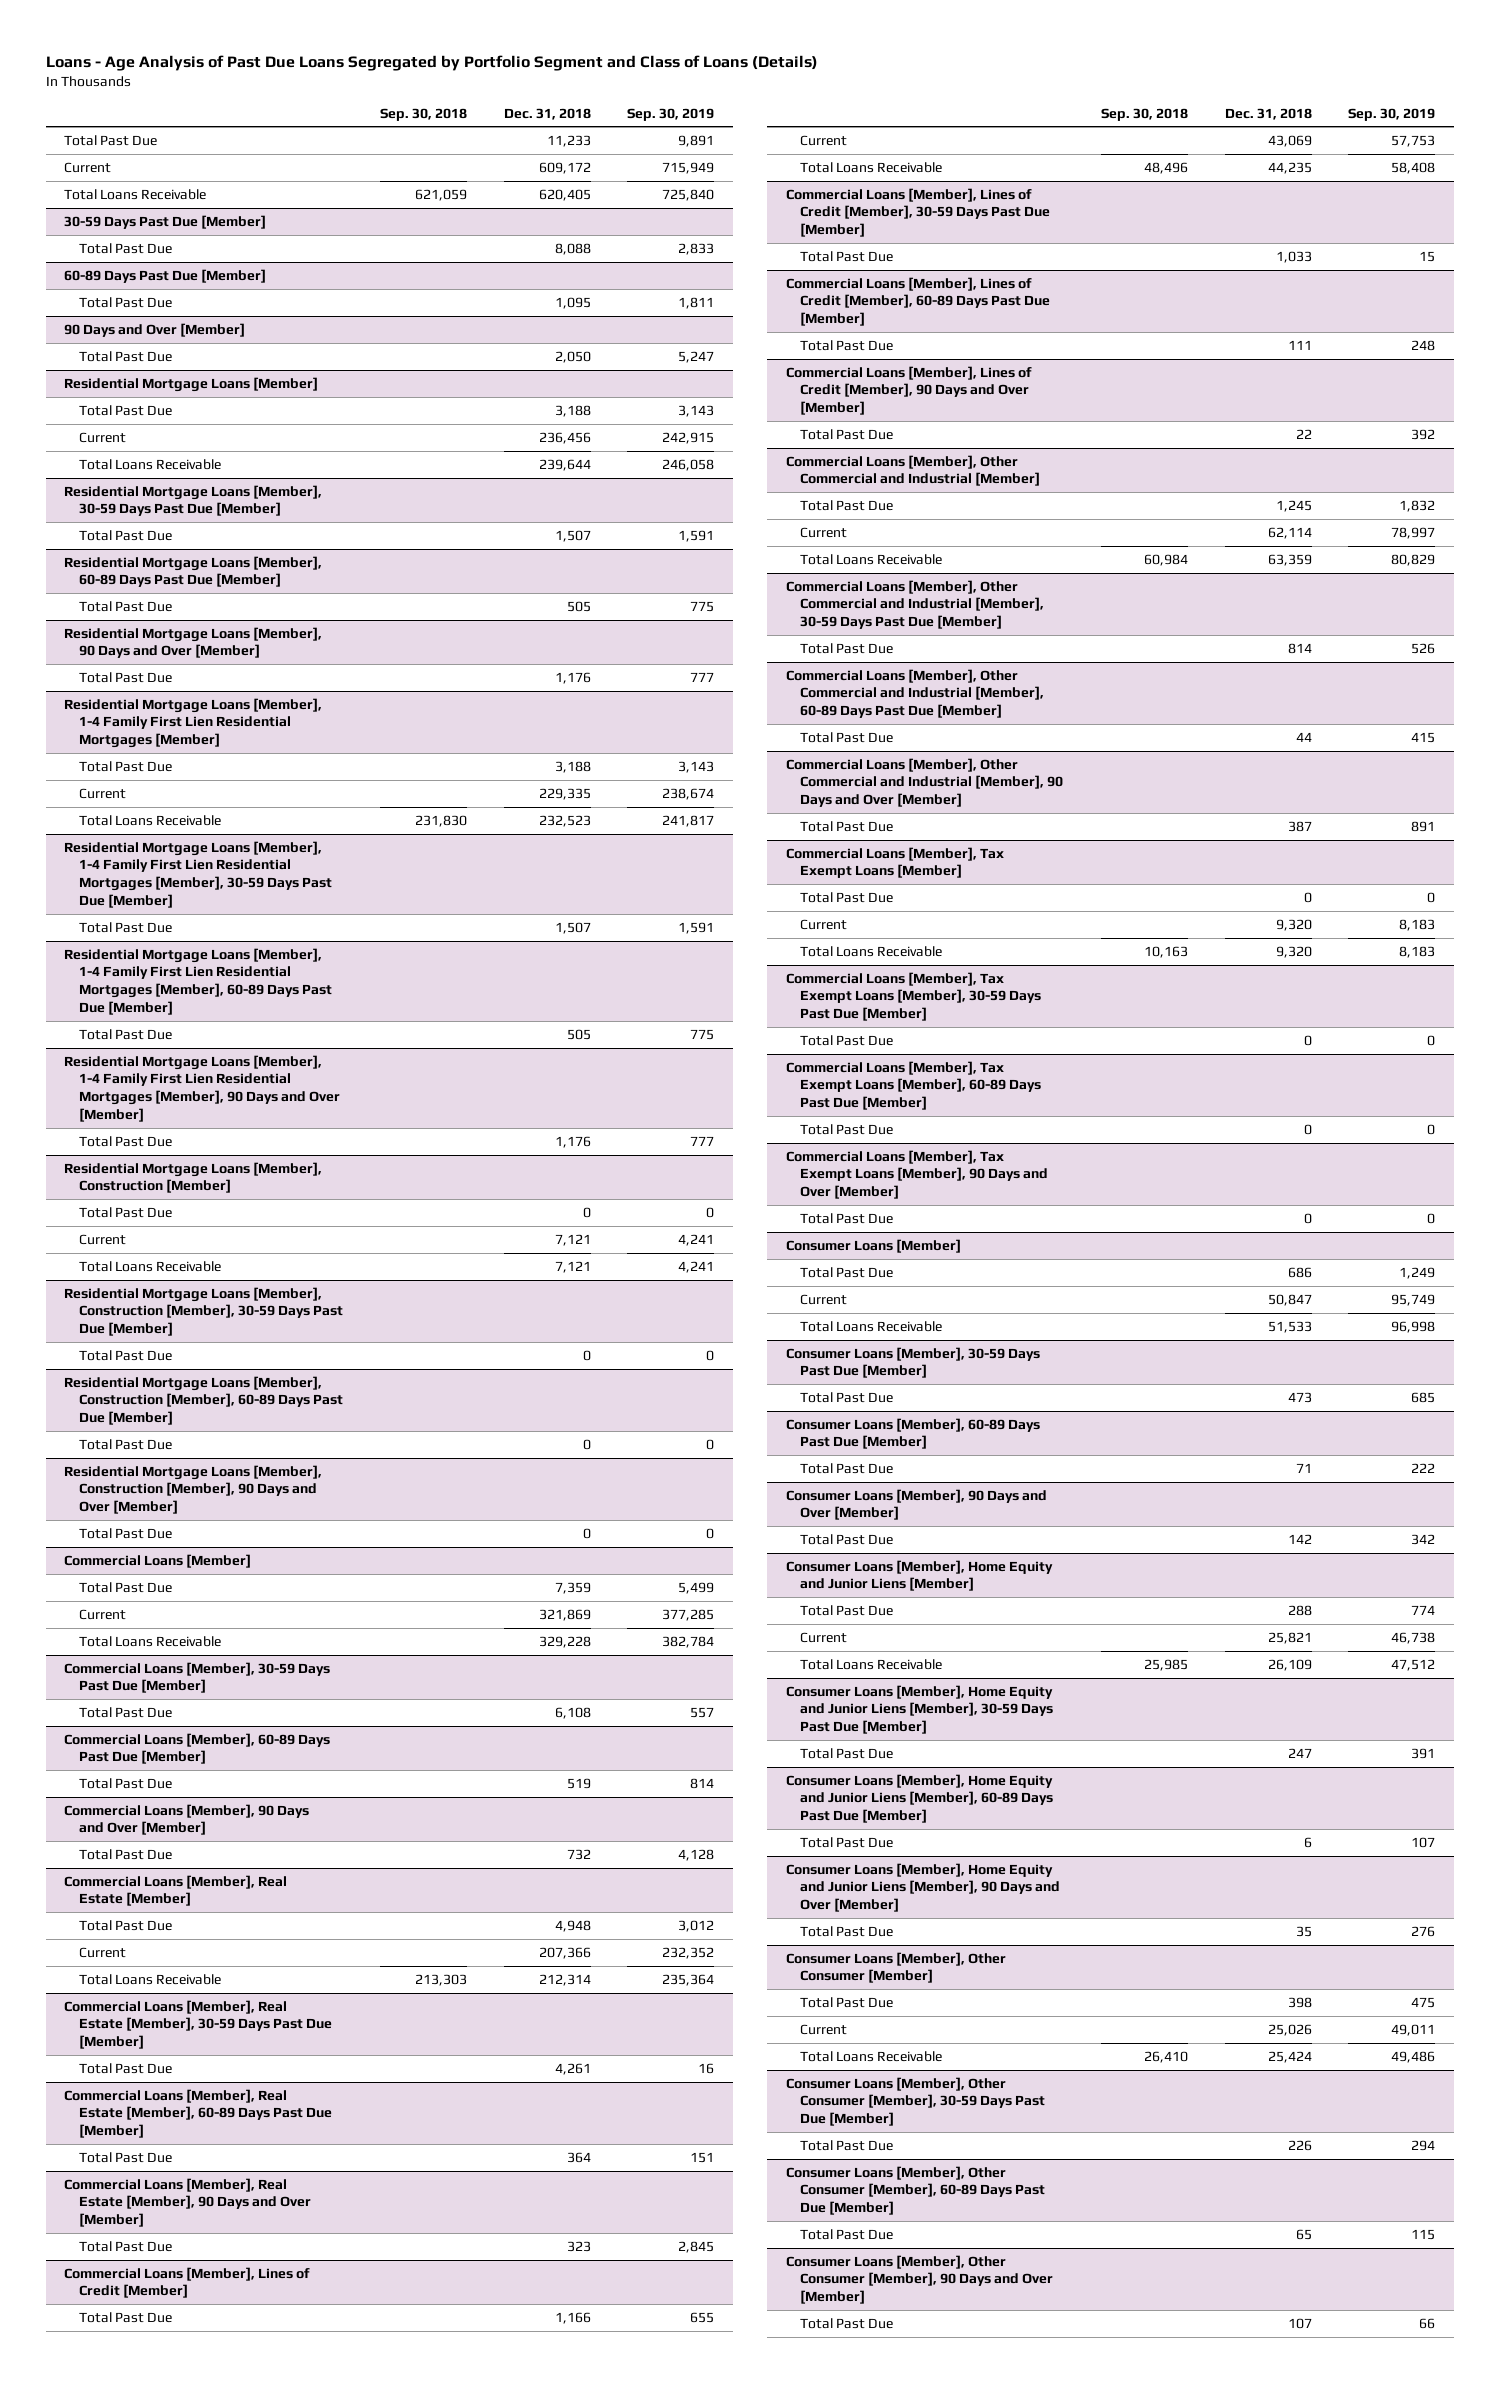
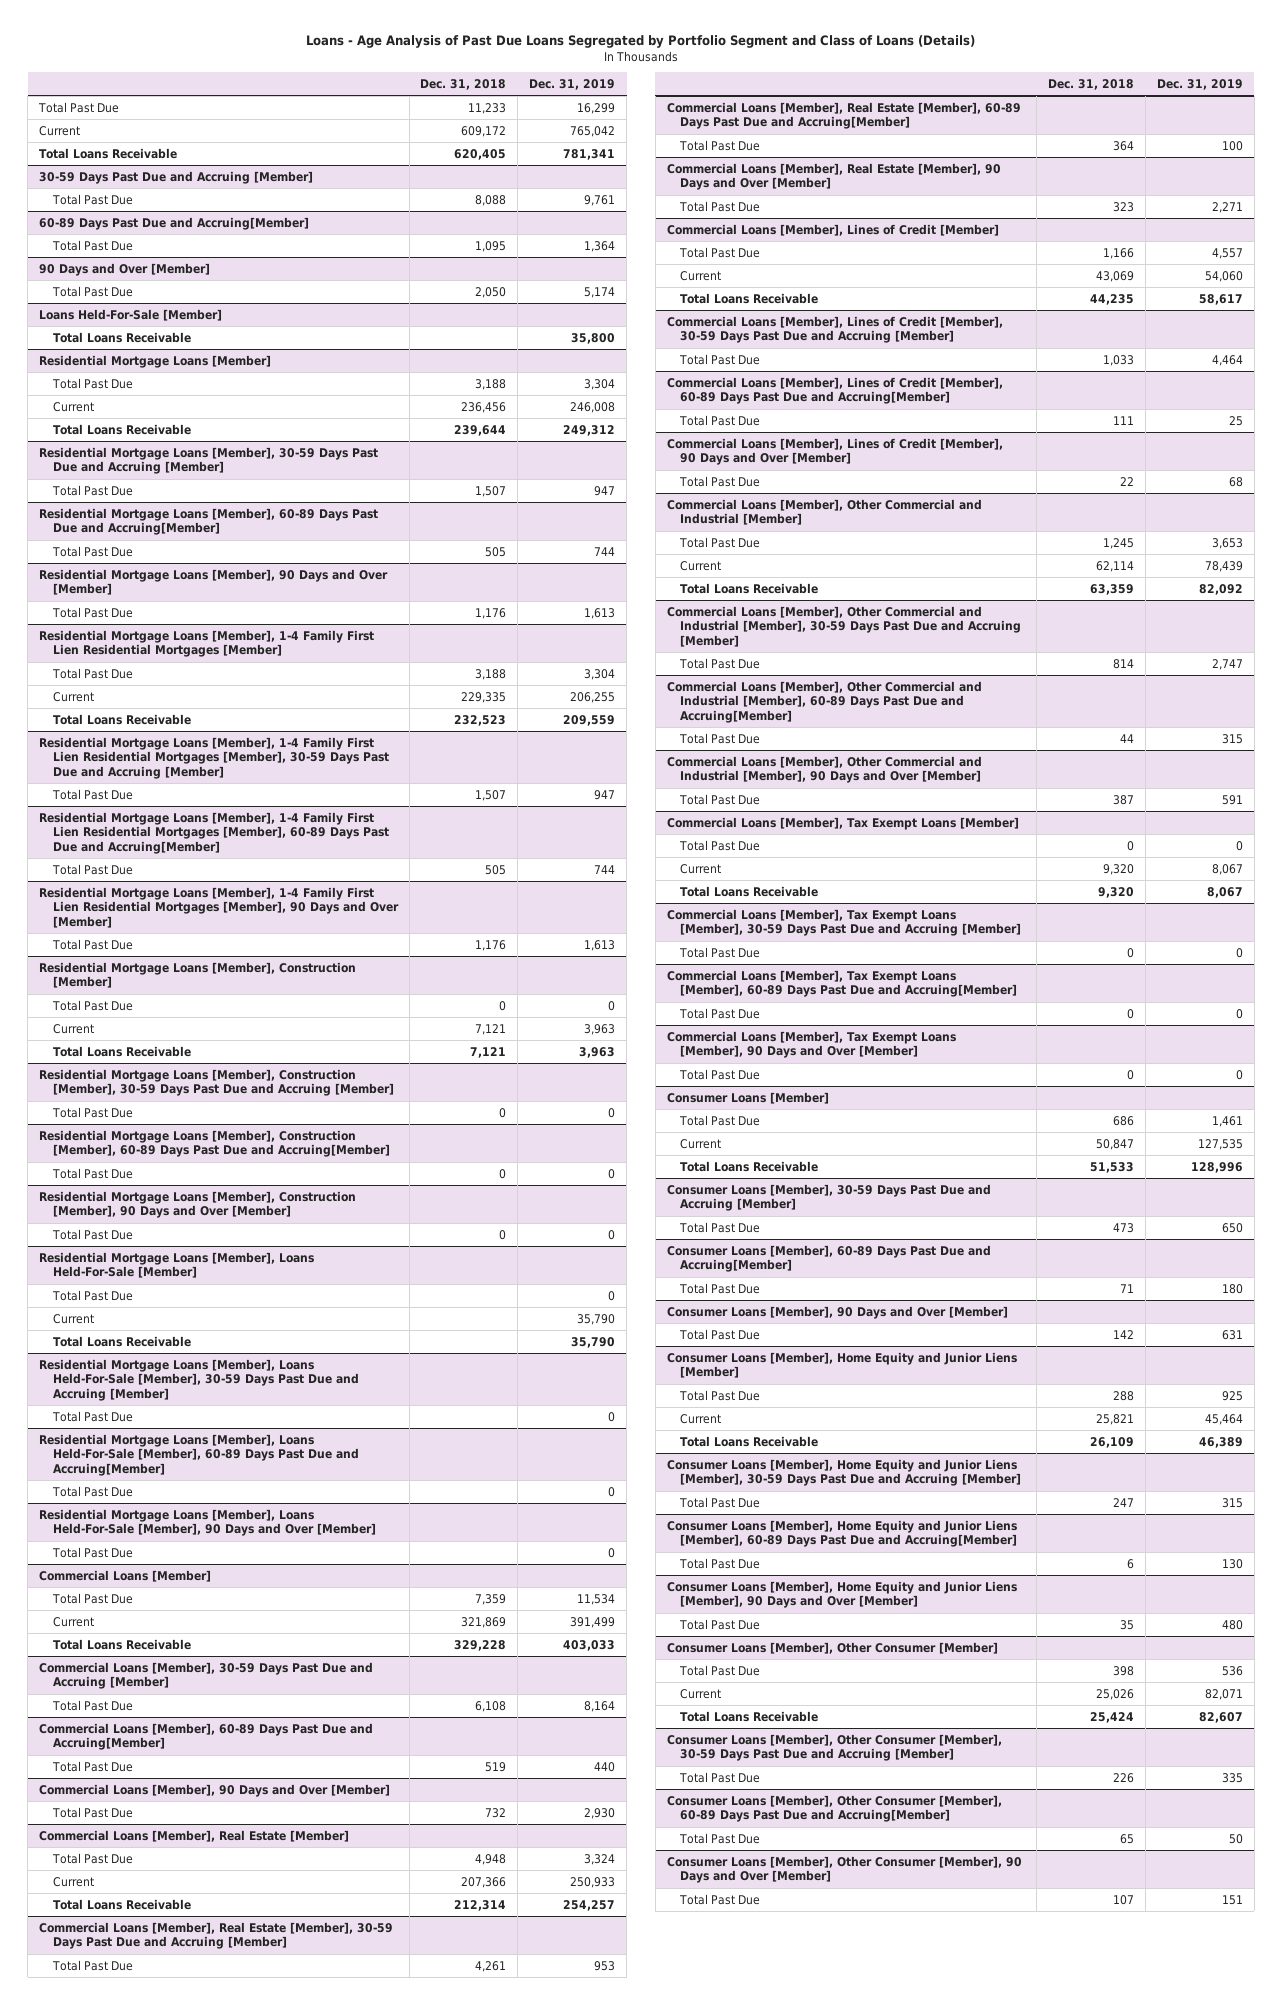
- | Sep. 30, 2018 | Dec. 31, 2018 | Sep. 30, 2019
+ | Dec. 31, 2018 | Dec. 31, 2019
- 30-59 Days Past Due [Member]
+ 30-59 Days Past Due and Accruing [Member]
- 60-89 Days Past Due [Member]
+ 60-89 Days Past Due and Accruing[Member]
+ Loans Held-For-Sale [Member]
+ Total Loans Receivable | | 35,800
- Residential Mortgage Loans [Member], 30-59 Days Past Due [Member]
+ Residential Mortgage Loans [Member], 30-59 Days Past Due and Accruing [Member]
- Residential Mortgage Loans [Member], 60-89 Days Past Due [Member]
+ Residential Mortgage Loans [Member], 60-89 Days Past Due and Accruing[Member]
- Residential Mortgage Loans [Member], 1-4 Family First Lien Residential Mortgages [Member], 30-59 Days Past Due [Member]
+ Residential Mortgage Loans [Member], 1-4 Family First Lien Residential Mortgages [Member], 30-59 Days Past Due and Accruing [Member]
- Residential Mortgage Loans [Member], 1-4 Family First Lien Residential Mortgages [Member], 60-89 Days Past Due [Member]
+ Residential Mortgage Loans [Member], 1-4 Family First Lien Residential Mortgages [Member], 60-89 Days Past Due and Accruing[Member]
- Residential Mortgage Loans [Member], Construction [Member], 30-59 Days Past Due [Member]
+ Residential Mortgage Loans [Member], Construction [Member], 30-59 Days Past Due and Accruing [Member]
- Residential Mortgage Loans [Member], Construction [Member], 60-89 Days Past Due [Member]
+ Residential Mortgage Loans [Member], Construction [Member], 60-89 Days Past Due and Accruing[Member]
+ Residential Mortgage Loans [Member], Loans Held-For-Sale [Member]
+ Total Past Due | | 0
+ Current | | 35,790
+ Total Loans Receivable | | 35,790
+ Residential Mortgage Loans [Member], Loans Held-For-Sale [Member], 30-59 Days Past Due and Accruing [Member]
+ Total Past Due | | 0
+ Residential Mortgage Loans [Member], Loans Held-For-Sale [Member], 60-89 Days Past Due and Accruing[Member]
+ Total Past Due | | 0
+ Residential Mortgage Loans [Member], Loans Held-For-Sale [Member], 90 Days and Over [Member]
+ Total Past Due | | 0
- Commercial Loans [Member], 30-59 Days Past Due [Member]
+ Commercial Loans [Member], 30-59 Days Past Due and Accruing [Member]
- Commercial Loans [Member], 60-89 Days Past Due [Member]
+ Commercial Loans [Member], 60-89 Days Past Due and Accruing[Member]
- Commercial Loans [Member], Real Estate [Member], 30-59 Days Past Due [Member]
+ Commercial Loans [Member], Real Estate [Member], 30-59 Days Past Due and Accruing [Member]
- Commercial Loans [Member], Real Estate [Member], 60-89 Days Past Due [Member]
+ Commercial Loans [Member], Real Estate [Member], 60-89 Days Past Due and Accruing[Member]
- Commercial Loans [Member], Lines of Credit [Member], 30-59 Days Past Due [Member]
+ Commercial Loans [Member], Lines of Credit [Member], 30-59 Days Past Due and Accruing [Member]
- Commercial Loans [Member], Lines of Credit [Member], 60-89 Days Past Due [Member]
+ Commercial Loans [Member], Lines of Credit [Member], 60-89 Days Past Due and Accruing[Member]
- Commercial Loans [Member], Other Commercial and Industrial [Member], 30-59 Days Past Due [Member]
+ Commercial Loans [Member], Other Commercial and Industrial [Member], 30-59 Days Past Due and Accruing [Member]
- Commercial Loans [Member], Other Commercial and Industrial [Member], 60-89 Days Past Due [Member]
+ Commercial Loans [Member], Other Commercial and Industrial [Member], 60-89 Days Past Due and Accruing[Member]
- Commercial Loans [Member], Tax Exempt Loans [Member], 30-59 Days Past Due [Member]
+ Commercial Loans [Member], Tax Exempt Loans [Member], 30-59 Days Past Due and Accruing [Member]
- Commercial Loans [Member], Tax Exempt Loans [Member], 60-89 Days Past Due [Member]
+ Commercial Loans [Member], Tax Exempt Loans [Member], 60-89 Days Past Due and Accruing[Member]
- Consumer Loans [Member], 30-59 Days Past Due [Member]
+ Consumer Loans [Member], 30-59 Days Past Due and Accruing [Member]
- Consumer Loans [Member], 60-89 Days Past Due [Member]
+ Consumer Loans [Member], 60-89 Days Past Due and Accruing[Member]
- Consumer Loans [Member], Home Equity and Junior Liens [Member], 30-59 Days Past Due [Member]
+ Consumer Loans [Member], Home Equity and Junior Liens [Member], 30-59 Days Past Due and Accruing [Member]
- Consumer Loans [Member], Home Equity and Junior Liens [Member], 60-89 Days Past Due [Member]
+ Consumer Loans [Member], Home Equity and Junior Liens [Member], 60-89 Days Past Due and Accruing[Member]
- Consumer Loans [Member], Other Consumer [Member], 30-59 Days Past Due [Member]
+ Consumer Loans [Member], Other Consumer [Member], 30-59 Days Past Due and Accruing [Member]
- Consumer Loans [Member], Other Consumer [Member], 60-89 Days Past Due [Member]
+ Consumer Loans [Member], Other Consumer [Member], 60-89 Days Past Due and Accruing[Member]

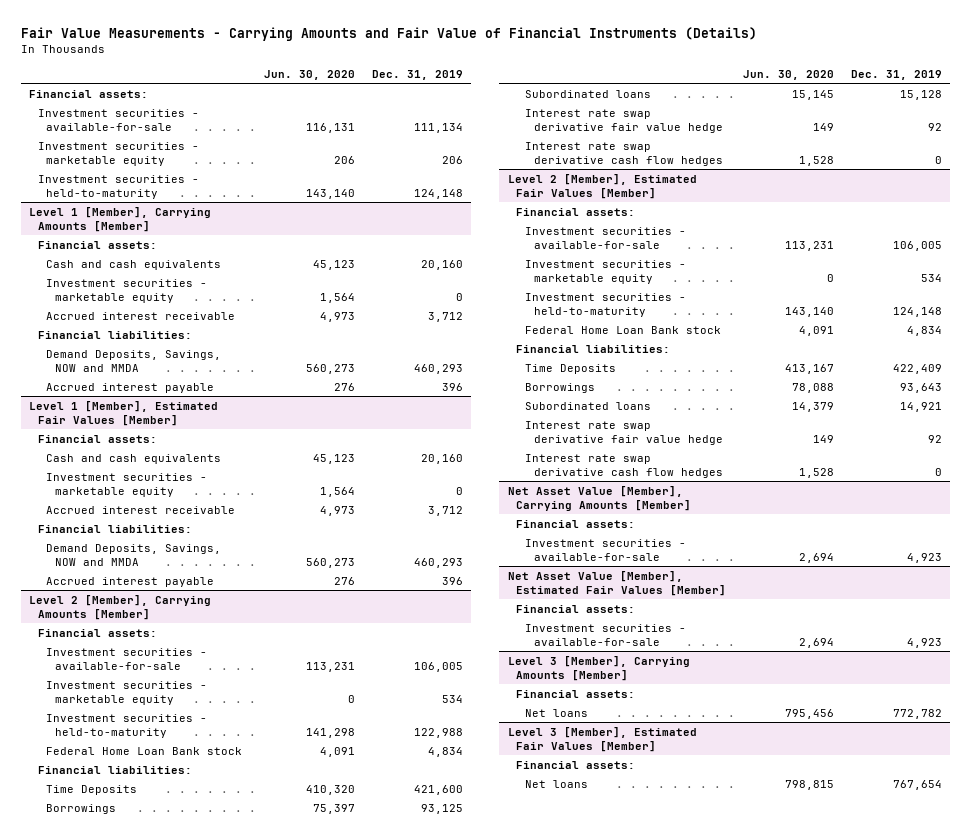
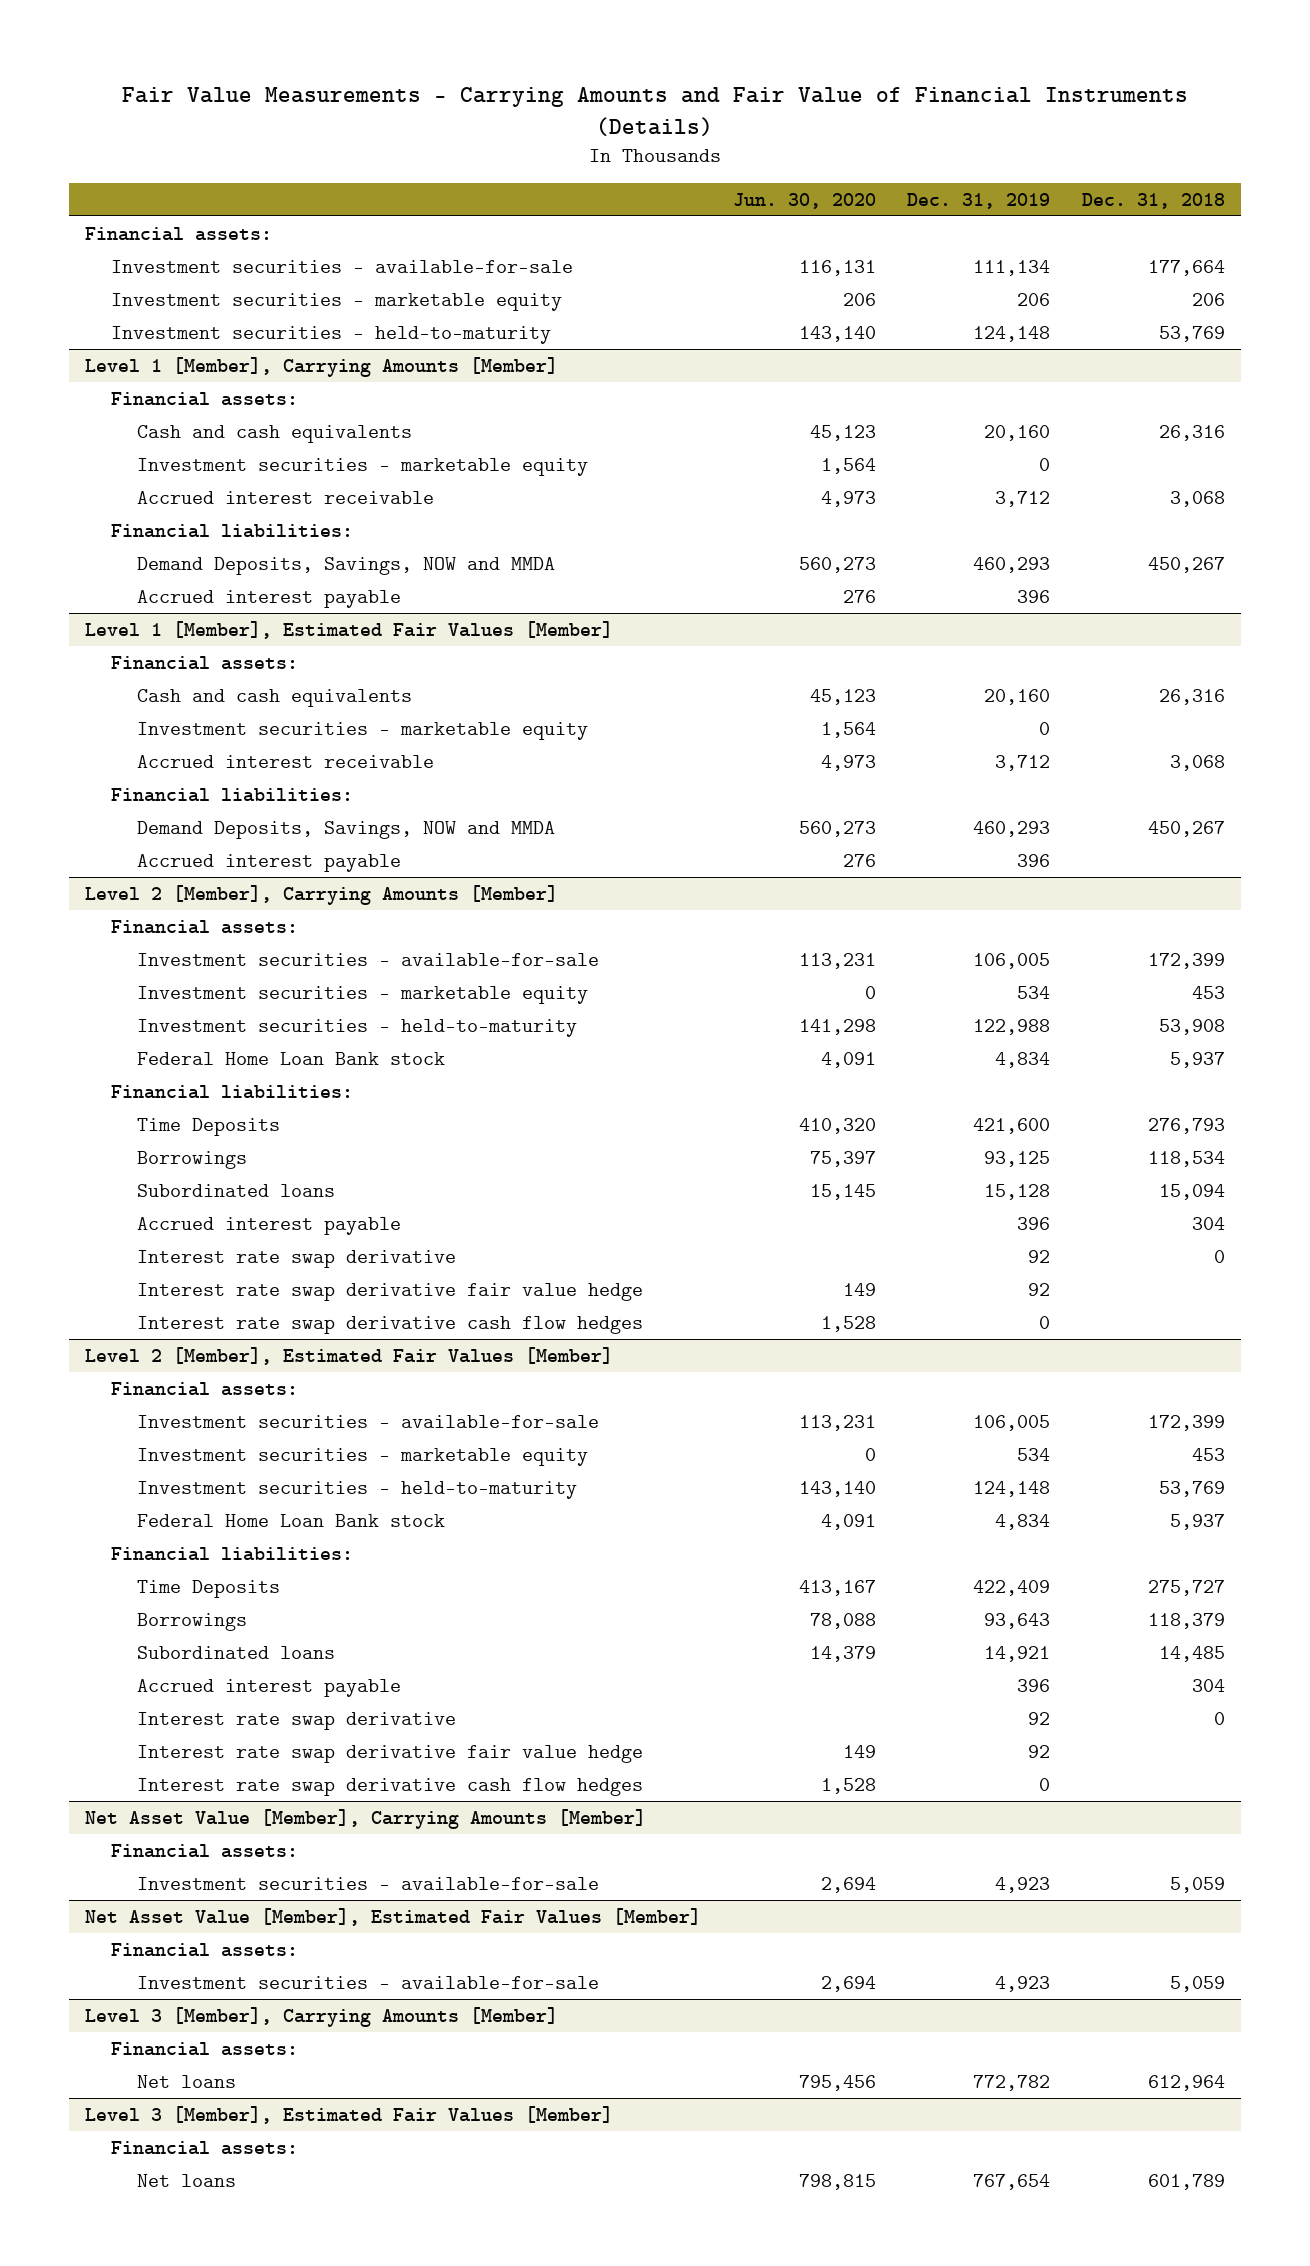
- | Jun. 30, 2020 | Dec. 31, 2019
+ | Jun. 30, 2020 | Dec. 31, 2019 | Dec. 31, 2018
@ Level 2 [Member], Carrying Amounts [Member]
+ Accrued interest payable | | 396 | 304
+ Interest rate swap derivative | | 92 | 0
@ Level 2 [Member], Estimated Fair Values [Member]
+ Accrued interest payable | | 396 | 304
+ Interest rate swap derivative | | 92 | 0

